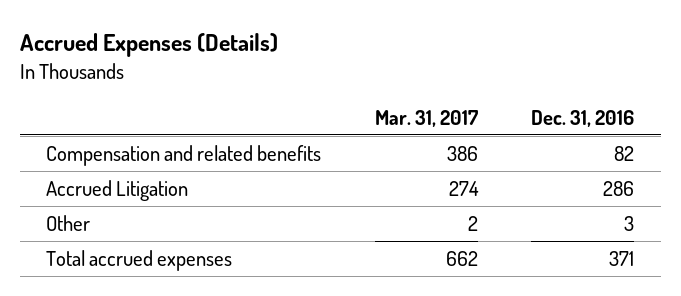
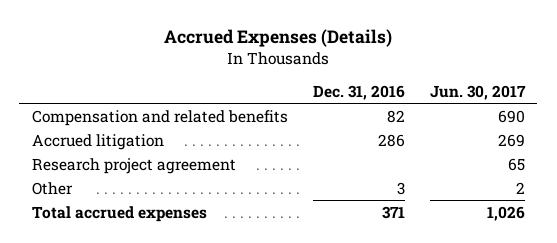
- | Mar. 31, 2017 | Dec. 31, 2016
+ | Dec. 31, 2016 | Jun. 30, 2017
- Accrued Litigation | 274 | 286
+ Accrued litigation | 286 | 269
+ Research project agreement | | 65

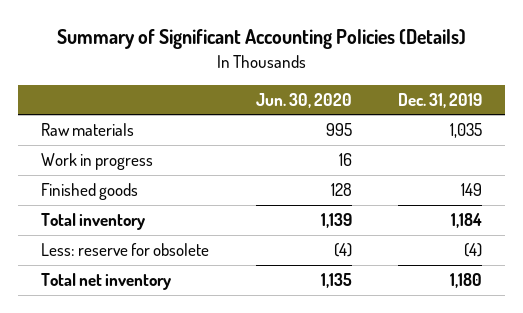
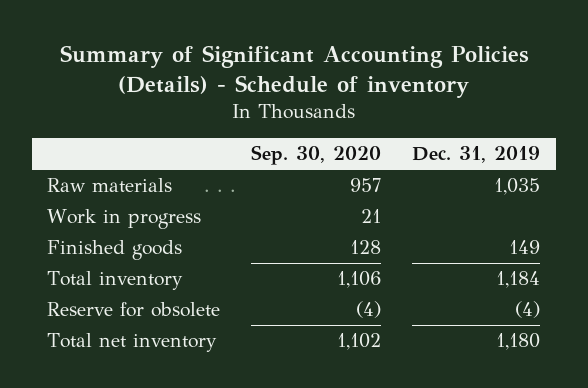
- Summary of Significant Accounting Policies (Details)
+ Summary of Significant Accounting Policies (Details) - Schedule of inventory
- | Jun. 30, 2020 | Dec. 31, 2019
+ | Sep. 30, 2020 | Dec. 31, 2019
- Less: reserve for obsolete | (4) | (4)
+ Reserve for obsolete | (4) | (4)

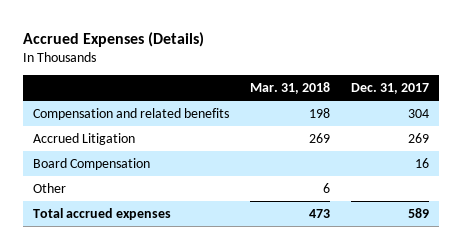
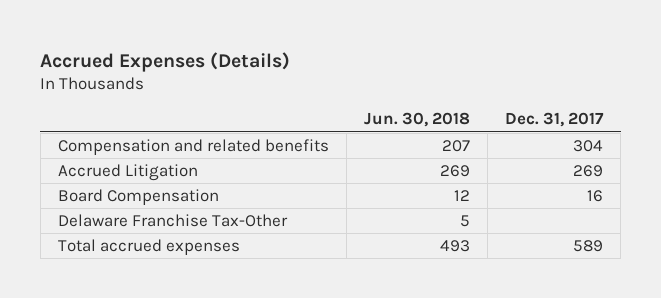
- | Mar. 31, 2018 | Dec. 31, 2017
+ | Jun. 30, 2018 | Dec. 31, 2017
- Other | 6 |
+ Delaware Franchise Tax-Other | 5 |

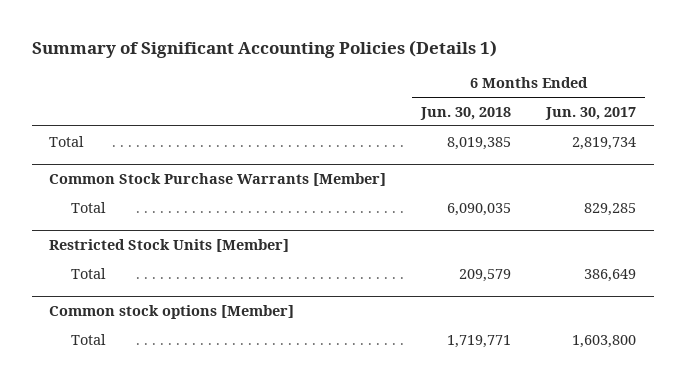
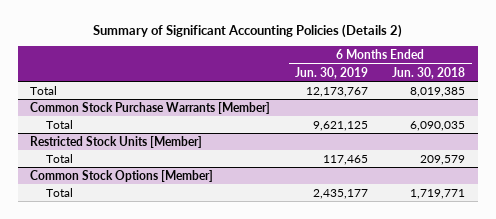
- Summary of Significant Accounting Policies (Details 1)
+ Summary of Significant Accounting Policies (Details 2)
- | 6 Months Ended Jun. 30, 2018 | 6 Months Ended Jun. 30, 2017
+ | 6 Months Ended Jun. 30, 2019 | 6 Months Ended Jun. 30, 2018
- Common stock options [Member]
+ Common Stock Options [Member]

